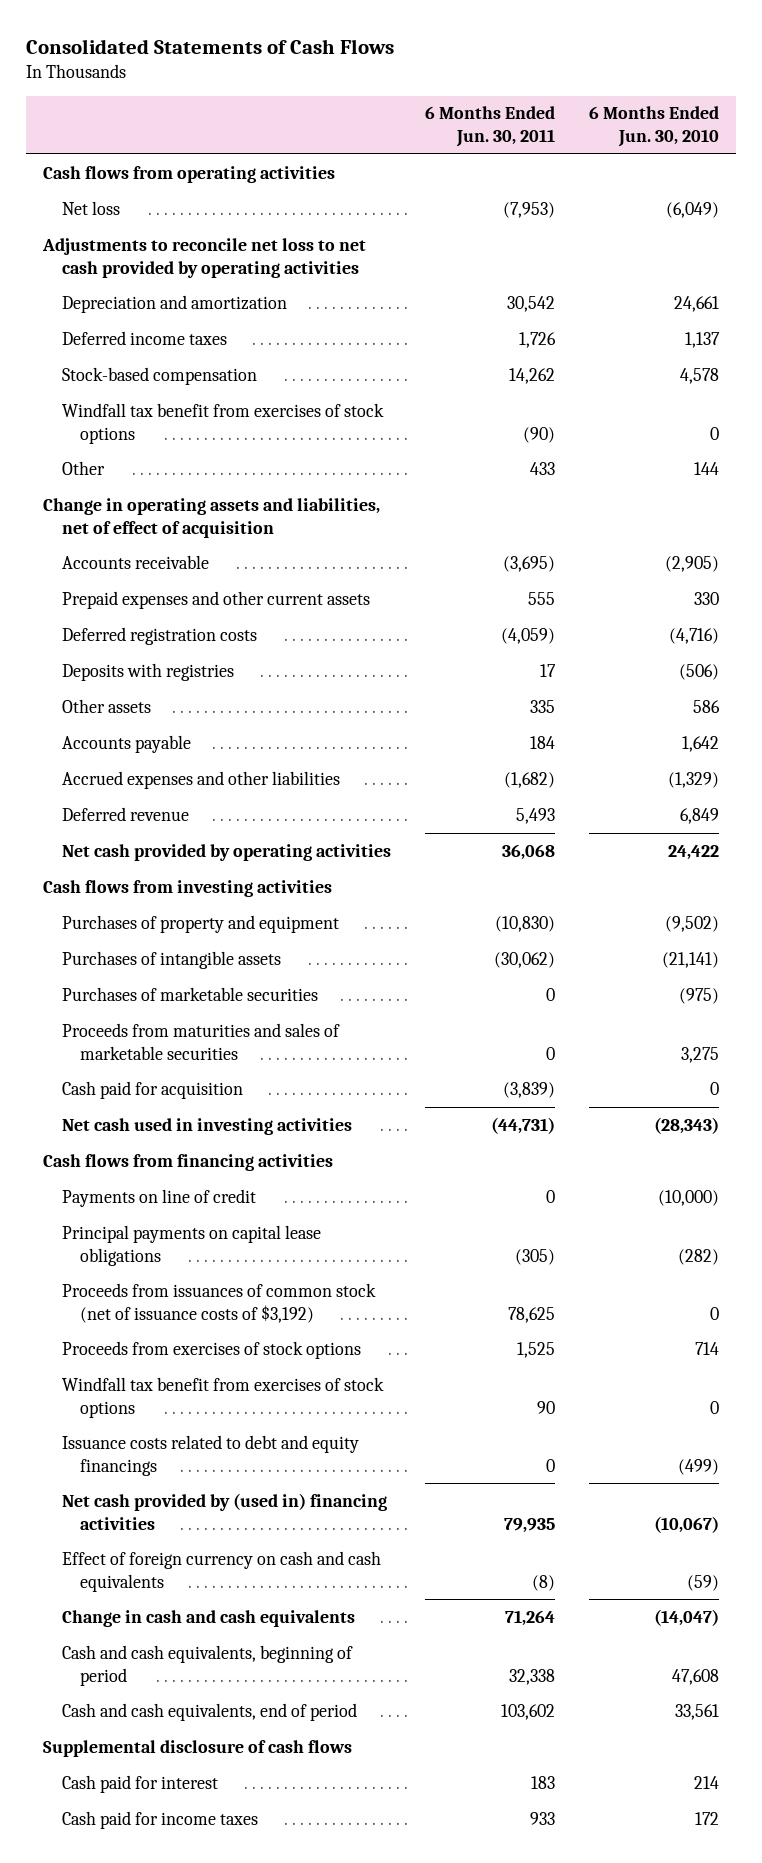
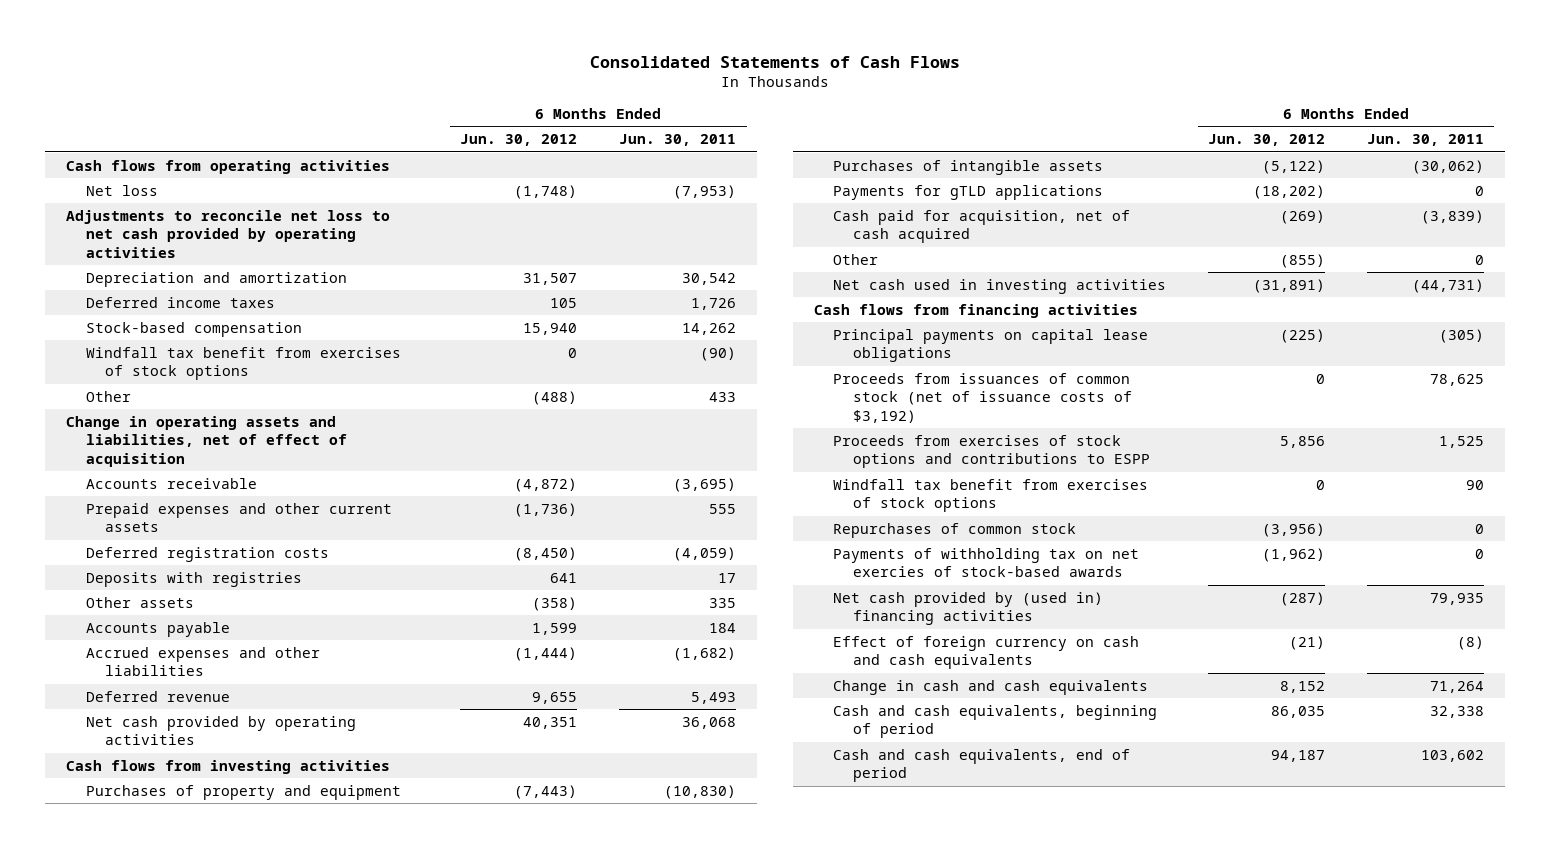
- | 6 Months Ended Jun. 30, 2011 | 6 Months Ended Jun. 30, 2010
+ | 6 Months Ended Jun. 30, 2012 | 6 Months Ended Jun. 30, 2011
- Purchases of marketable securities | 0 | (975)
- Proceeds from maturities and sales of marketable securities | 0 | 3,275
- Cash paid for acquisition | (3,839) | 0
+ Payments for gTLD applications | (18,202) | 0
+ Cash paid for acquisition, net of cash acquired | (269) | (3,839)
+ Other | (855) | 0
- Payments on line of credit | 0 | (10,000)
- Proceeds from exercises of stock options | 1,525 | 714
+ Proceeds from exercises of stock options and contributions to ESPP | 5,856 | 1,525
- Issuance costs related to debt and equity financings | 0 | (499)
+ Repurchases of common stock | (3,956) | 0
+ Payments of withholding tax on net exercies of stock-based awards | (1,962) | 0
- Supplemental disclosure of cash flows
- Cash paid for interest | 183 | 214
- Cash paid for income taxes | 933 | 172

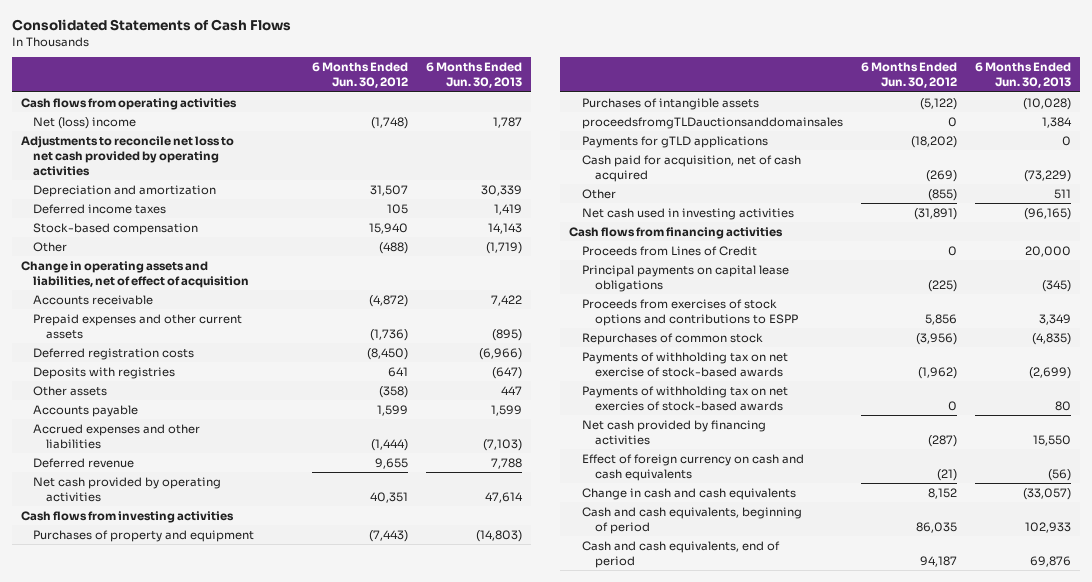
- | 6 Months Ended Jun. 30, 2012 | 6 Months Ended Jun. 30, 2011
+ | 6 Months Ended Jun. 30, 2012 | 6 Months Ended Jun. 30, 2013
- Net loss | (1,748) | (7,953)
+ Net (loss) income | (1,748) | 1,787
- Windfall tax benefit from exercises of stock options | 0 | (90)
+ proceedsfromgTLDauctionsanddomainsales | 0 | 1,384
+ Proceeds from Lines of Credit | 0 | 20,000
- Proceeds from issuances of common stock (net of issuance costs of $3,192) | 0 | 78,625
- Windfall tax benefit from exercises of stock options | 0 | 90
- Payments of withholding tax on net exercies of stock-based awards | (1,962) | 0
- Net cash provided by (used in) financing activities | (287) | 79,935
+ Payments of withholding tax on net exercise of stock-based awards | (1,962) | (2,699)
+ Payments of withholding tax on net exercies of stock-based awards | 0 | 80
+ Net cash provided by financing activities | (287) | 15,550

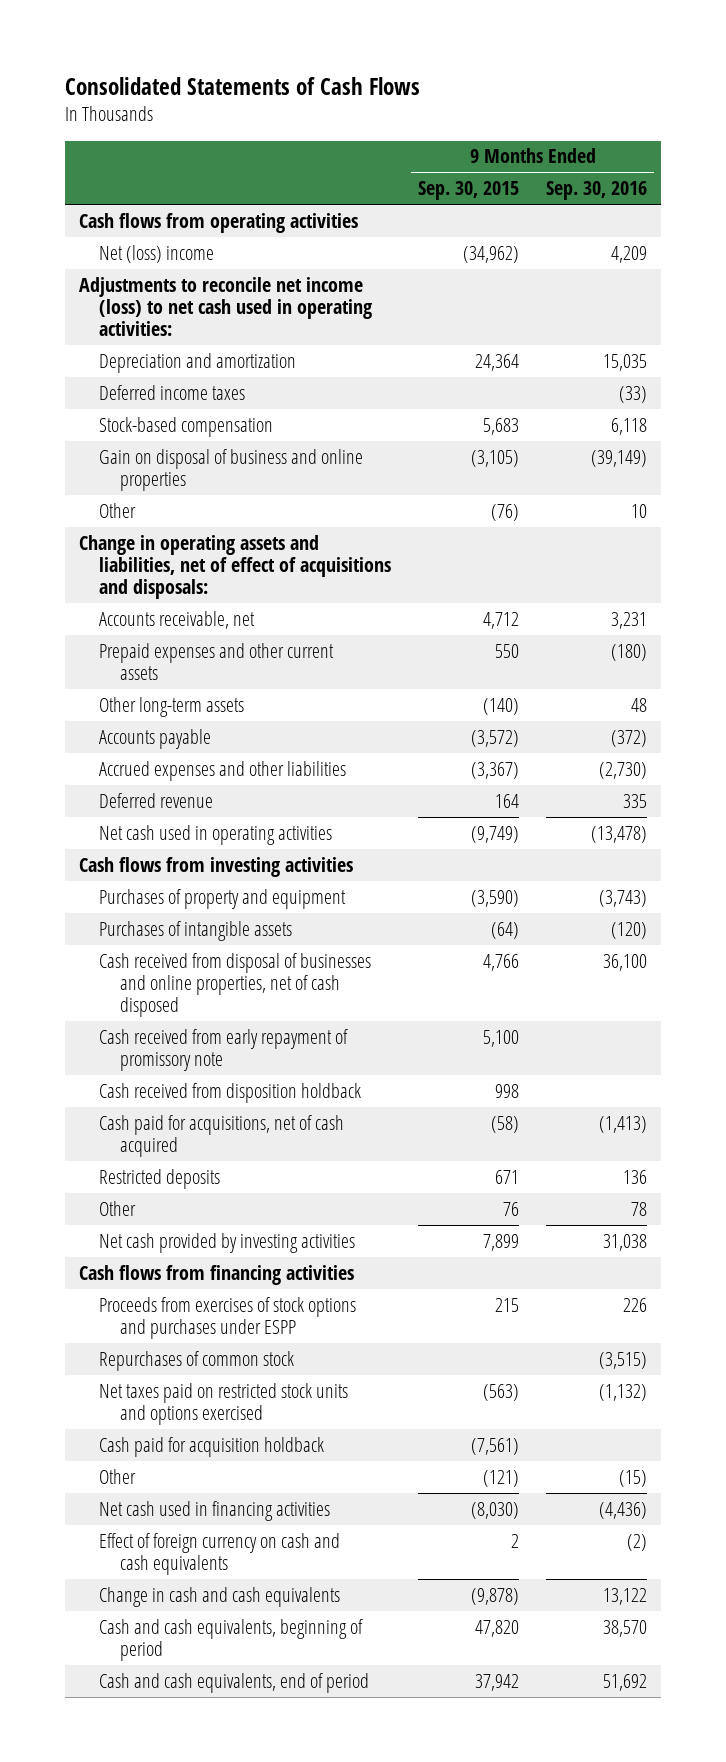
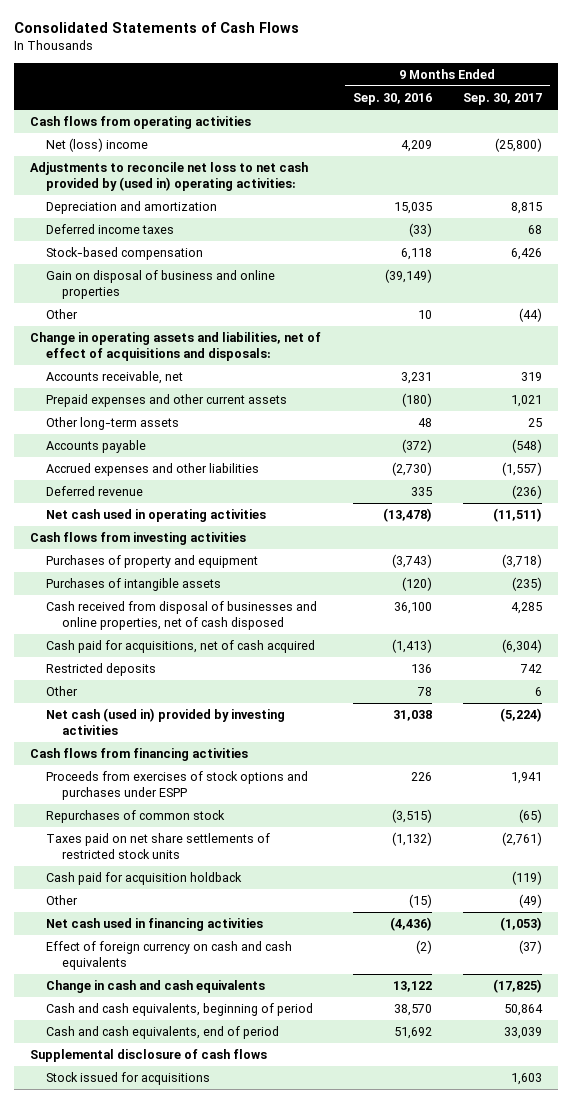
- | 9 Months Ended Sep. 30, 2015 | 9 Months Ended Sep. 30, 2016
+ | 9 Months Ended Sep. 30, 2016 | 9 Months Ended Sep. 30, 2017
- Adjustments to reconcile net income (loss) to net cash used in operating activities:
+ Adjustments to reconcile net loss to net cash provided by (used in) operating activities:
- Cash received from early repayment of promissory note | 5,100 |
- Cash received from disposition holdback | 998 |
- Net cash provided by investing activities | 7,899 | 31,038
+ Net cash (used in) provided by investing activities | 31,038 | (5,224)
- Net taxes paid on restricted stock units and options exercised | (563) | (1,132)
+ Taxes paid on net share settlements of restricted stock units | (1,132) | (2,761)
+ Supplemental disclosure of cash flows
+ Stock issued for acquisitions | | 1,603

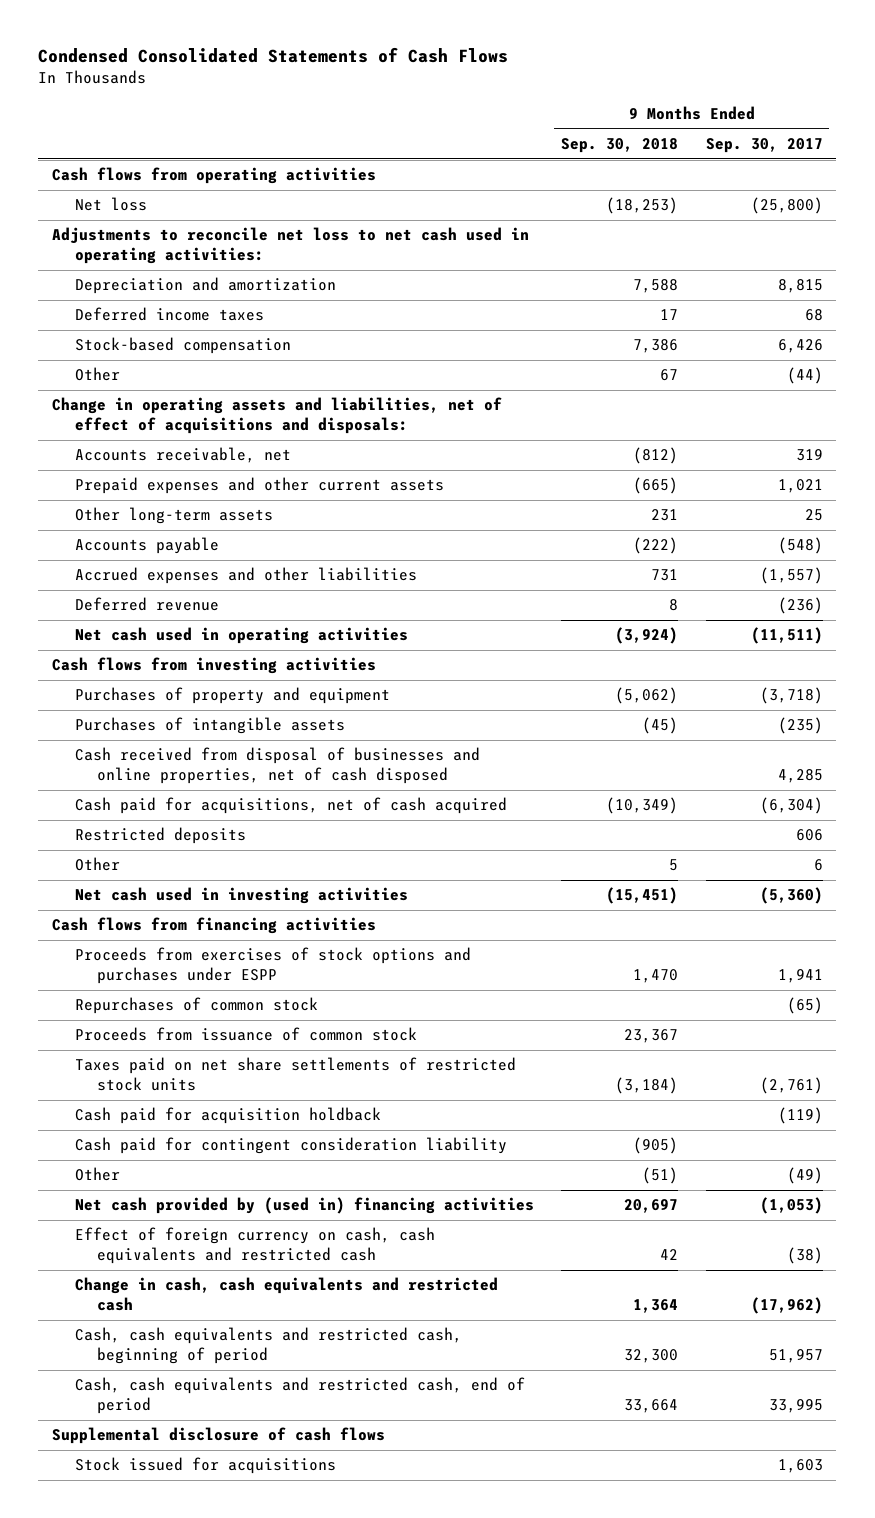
- Consolidated Statements of Cash Flows
+ Condensed Consolidated Statements of Cash Flows
- | 9 Months Ended Sep. 30, 2016 | 9 Months Ended Sep. 30, 2017
+ | 9 Months Ended Sep. 30, 2018 | 9 Months Ended Sep. 30, 2017
- Net (loss) income | 4,209 | (25,800)
- Adjustments to reconcile net loss to net cash provided by (used in) operating activities:
+ Net loss | (18,253) | (25,800)
+ Adjustments to reconcile net loss to net cash used in operating activities:
- Gain on disposal of business and online properties | (39,149) |
- Restricted deposits | 136 | 742
+ Restricted deposits | | 606
- Net cash (used in) provided by investing activities | 31,038 | (5,224)
+ Net cash used in investing activities | (15,451) | (5,360)
+ Proceeds from issuance of common stock | 23,367 |
+ Cash paid for contingent consideration liability | (905) |
- Net cash used in financing activities | (4,436) | (1,053)
- Effect of foreign currency on cash and cash equivalents | (2) | (37)
- Change in cash and cash equivalents | 13,122 | (17,825)
- Cash and cash equivalents, beginning of period | 38,570 | 50,864
- Cash and cash equivalents, end of period | 51,692 | 33,039
+ Net cash provided by (used in) financing activities | 20,697 | (1,053)
+ Effect of foreign currency on cash, cash equivalents and restricted cash | 42 | (38)
+ Change in cash, cash equivalents and restricted cash | 1,364 | (17,962)
+ Cash, cash equivalents and restricted cash, beginning of period | 32,300 | 51,957
+ Cash, cash equivalents and restricted cash, end of period | 33,664 | 33,995

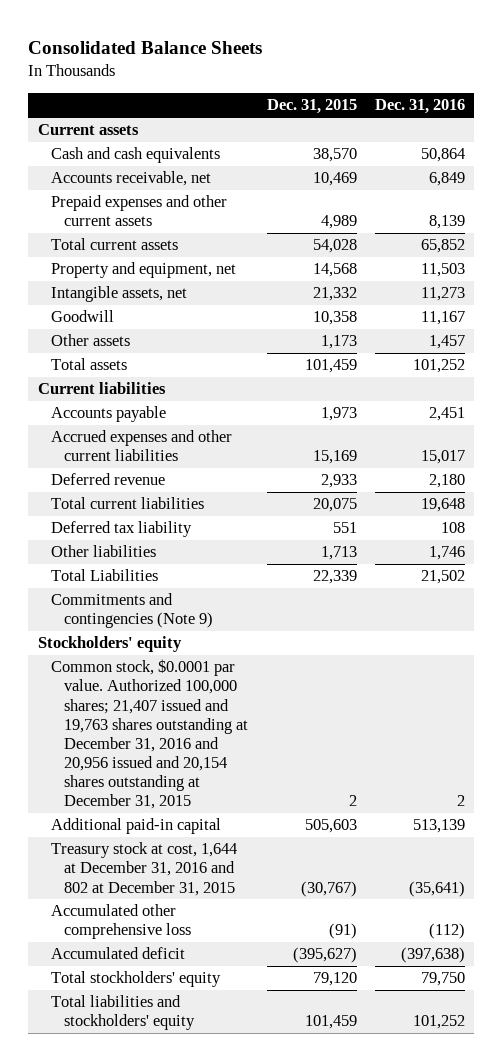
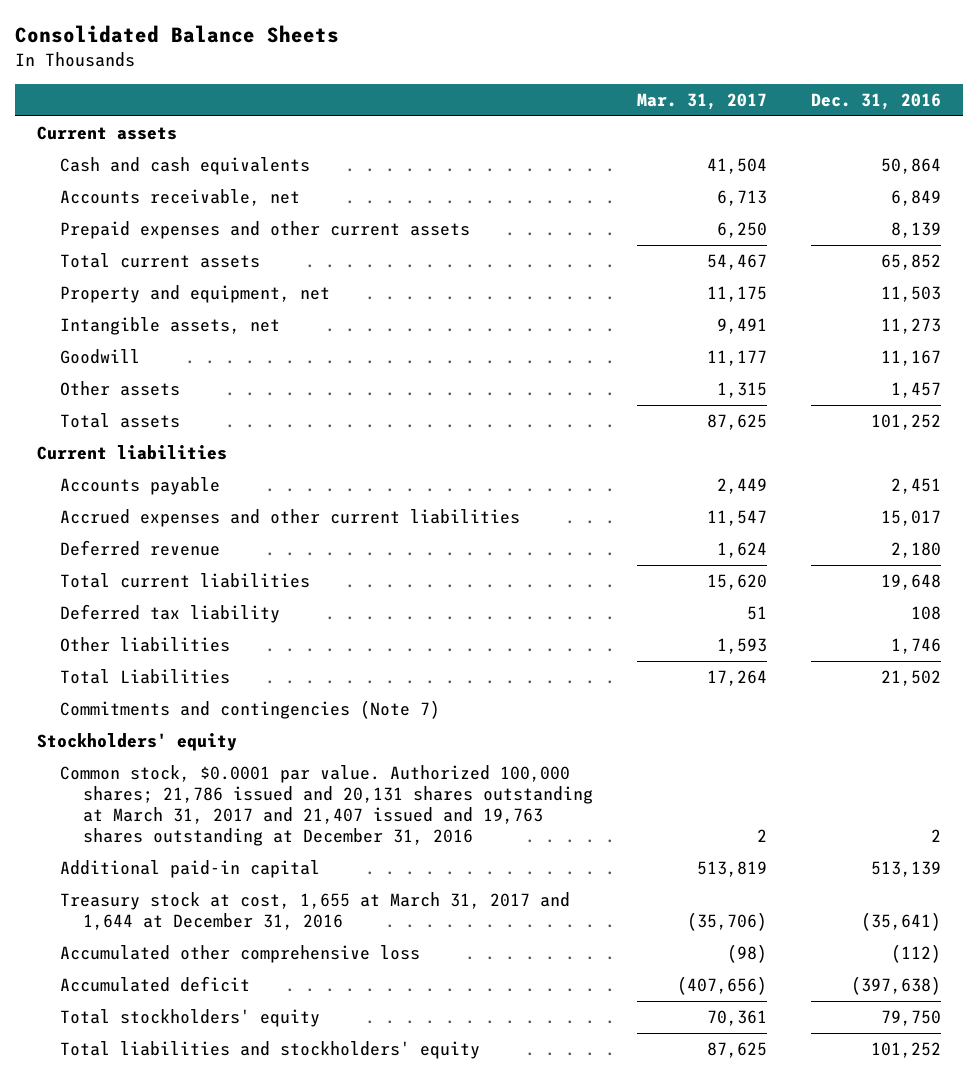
- | Dec. 31, 2015 | Dec. 31, 2016
+ | Mar. 31, 2017 | Dec. 31, 2016
- Commitments and contingencies (Note 9)
+ Commitments and contingencies (Note 7)
- Common stock, $0.0001 par value. Authorized 100,000 shares; 21,407 issued and 19,763 shares outstanding at December 31, 2016 and 20,956 issued and 20,154 shares outstanding at December 31, 2015 | 2 | 2
+ Common stock, $0.0001 par value. Authorized 100,000 shares; 21,786 issued and 20,131 shares outstanding at March 31, 2017 and 21,407 issued and 19,763 shares outstanding at December 31, 2016 | 2 | 2
- Treasury stock at cost, 1,644 at December 31, 2016 and 802 at December 31, 2015 | (30,767) | (35,641)
+ Treasury stock at cost, 1,655 at March 31, 2017 and 1,644 at December 31, 2016 | (35,706) | (35,641)

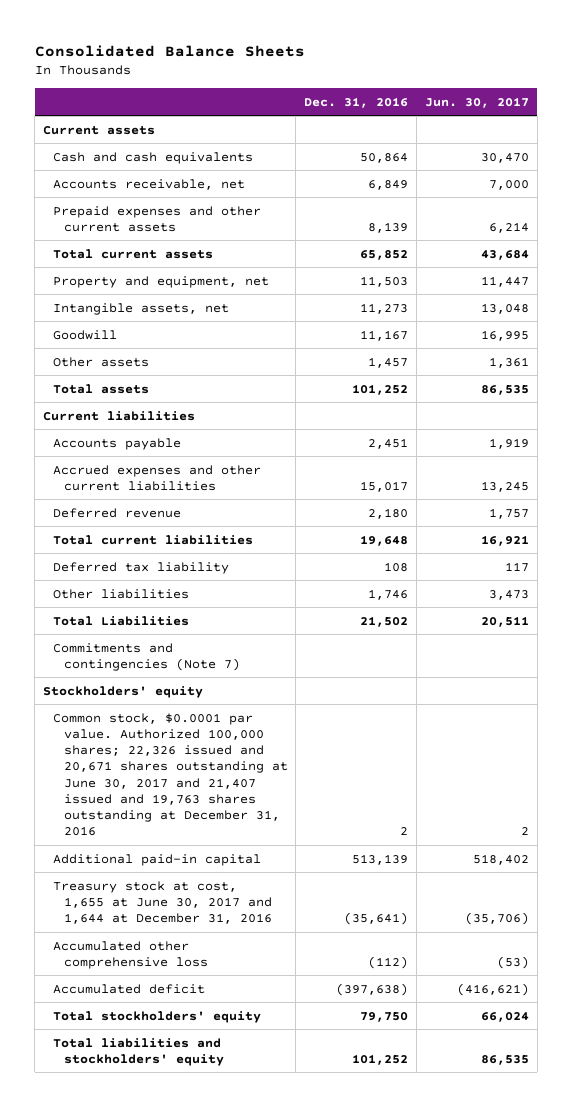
- | Mar. 31, 2017 | Dec. 31, 2016
+ | Dec. 31, 2016 | Jun. 30, 2017
- Common stock, $0.0001 par value. Authorized 100,000 shares; 21,786 issued and 20,131 shares outstanding at March 31, 2017 and 21,407 issued and 19,763 shares outstanding at December 31, 2016 | 2 | 2
+ Common stock, $0.0001 par value. Authorized 100,000 shares; 22,326 issued and 20,671 shares outstanding at June 30, 2017 and 21,407 issued and 19,763 shares outstanding at December 31, 2016 | 2 | 2
- Treasury stock at cost, 1,655 at March 31, 2017 and 1,644 at December 31, 2016 | (35,706) | (35,641)
+ Treasury stock at cost, 1,655 at June 30, 2017 and 1,644 at December 31, 2016 | (35,641) | (35,706)

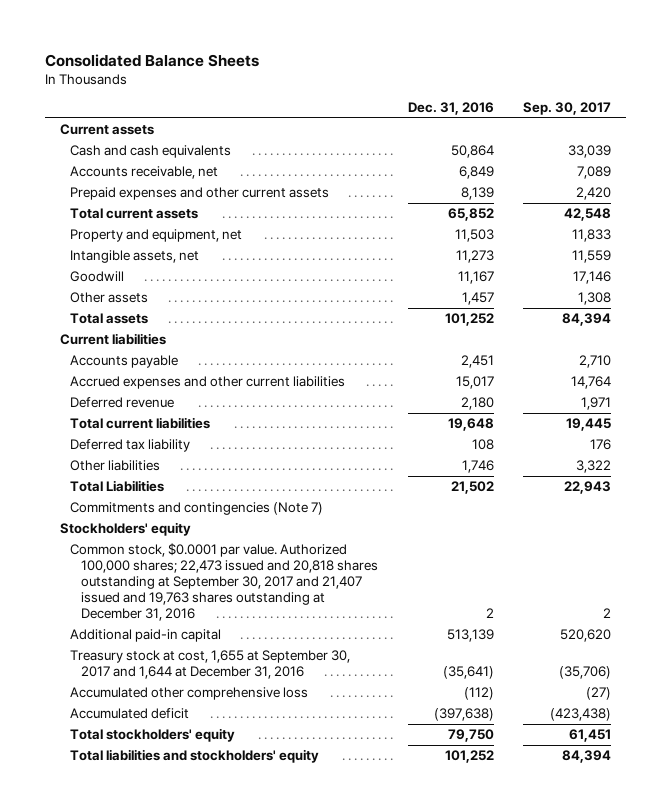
- | Dec. 31, 2016 | Jun. 30, 2017
+ | Dec. 31, 2016 | Sep. 30, 2017
- Common stock, $0.0001 par value. Authorized 100,000 shares; 22,326 issued and 20,671 shares outstanding at June 30, 2017 and 21,407 issued and 19,763 shares outstanding at December 31, 2016 | 2 | 2
+ Common stock, $0.0001 par value. Authorized 100,000 shares; 22,473 issued and 20,818 shares outstanding at September 30, 2017 and 21,407 issued and 19,763 shares outstanding at December 31, 2016 | 2 | 2
- Treasury stock at cost, 1,655 at June 30, 2017 and 1,644 at December 31, 2016 | (35,641) | (35,706)
+ Treasury stock at cost, 1,655 at September 30, 2017 and 1,644 at December 31, 2016 | (35,641) | (35,706)

